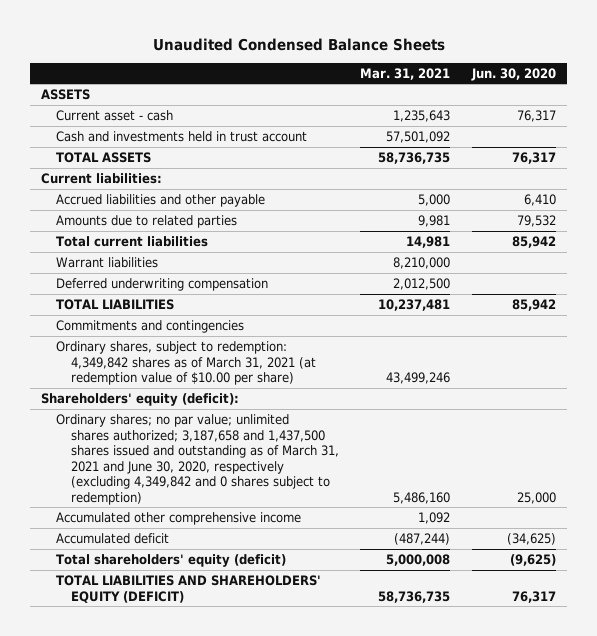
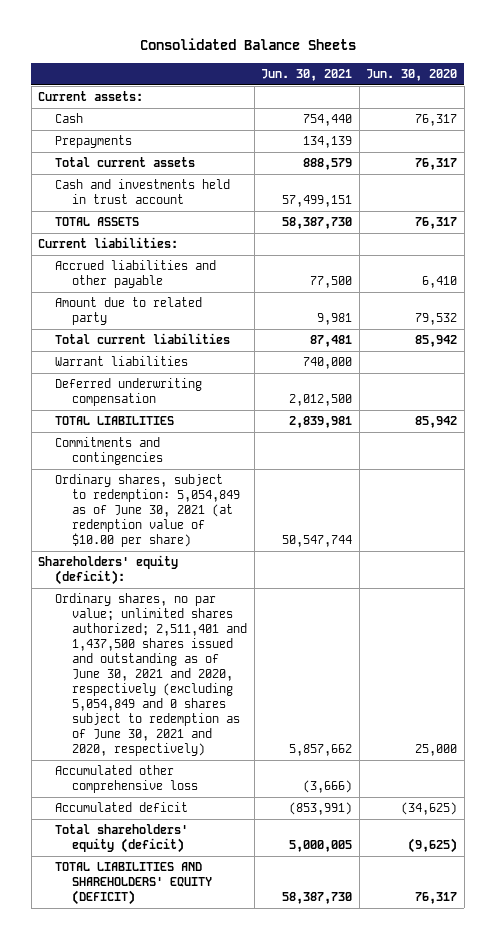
- Unaudited Condensed Balance Sheets
+ Consolidated Balance Sheets
- | Mar. 31, 2021 | Jun. 30, 2020
+ | Jun. 30, 2021 | Jun. 30, 2020
- ASSETS
- Current asset - cash | 1,235,643 | 76,317
+ Current assets:
+ Cash | 754,440 | 76,317
+ Prepayments | 134,139 |
+ Total current assets | 888,579 | 76,317
- Amounts due to related parties | 9,981 | 79,532
+ Amount due to related party | 9,981 | 79,532
- Ordinary shares, subject to redemption: 4,349,842 shares as of March 31, 2021 (at redemption value of $10.00 per share) | 43,499,246 |
+ Ordinary shares, subject to redemption: 5,054,849 as of June 30, 2021 (at redemption value of $10.00 per share) | 50,547,744 |
- Ordinary shares; no par value; unlimited shares authorized; 3,187,658 and 1,437,500 shares issued and outstanding as of March 31, 2021 and June 30, 2020, respectively (excluding 4,349,842 and 0 shares subject to redemption) | 5,486,160 | 25,000
- Accumulated other comprehensive income | 1,092 |
+ Ordinary shares, no par value; unlimited shares authorized; 2,511,401 and 1,437,500 shares issued and outstanding as of June 30, 2021 and 2020, respectively (excluding 5,054,849 and 0 shares subject to redemption as of June 30, 2021 and 2020, respectively) | 5,857,662 | 25,000
+ Accumulated other comprehensive loss | (3,666) |

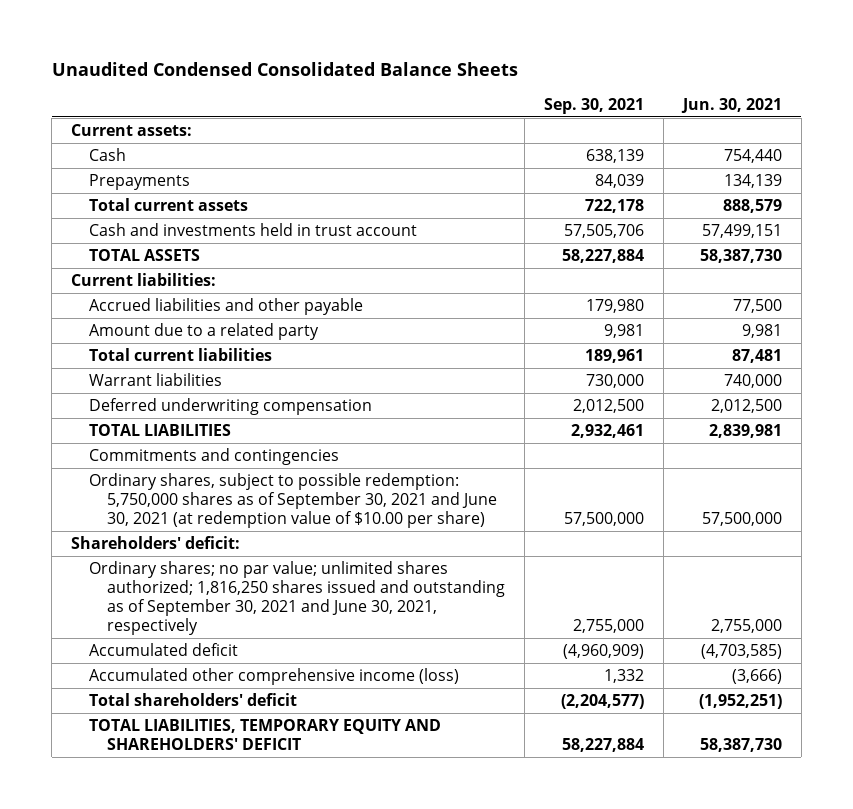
- Consolidated Balance Sheets
+ Unaudited Condensed Consolidated Balance Sheets
- | Jun. 30, 2021 | Jun. 30, 2020
+ | Sep. 30, 2021 | Jun. 30, 2021
- Amount due to related party | 9,981 | 79,532
+ Amount due to a related party | 9,981 | 9,981
- Ordinary shares, subject to redemption: 5,054,849 as of June 30, 2021 (at redemption value of $10.00 per share) | 50,547,744 |
- Shareholders' equity (deficit):
- Ordinary shares, no par value; unlimited shares authorized; 2,511,401 and 1,437,500 shares issued and outstanding as of June 30, 2021 and 2020, respectively (excluding 5,054,849 and 0 shares subject to redemption as of June 30, 2021 and 2020, respectively) | 5,857,662 | 25,000
- Accumulated other comprehensive loss | (3,666) |
- Accumulated deficit | (853,991) | (34,625)
- Total shareholders' equity (deficit) | 5,000,005 | (9,625)
- TOTAL LIABILITIES AND SHAREHOLDERS' EQUITY (DEFICIT) | 58,387,730 | 76,317
+ Ordinary shares, subject to possible redemption: 5,750,000 shares as of September 30, 2021 and June 30, 2021 (at redemption value of $10.00 per share) | 57,500,000 | 57,500,000
+ Shareholders' deficit:
+ Ordinary shares; no par value; unlimited shares authorized; 1,816,250 shares issued and outstanding as of September 30, 2021 and June 30, 2021, respectively | 2,755,000 | 2,755,000
+ Accumulated deficit | (4,960,909) | (4,703,585)
+ Accumulated other comprehensive income (loss) | 1,332 | (3,666)
+ Total shareholders' deficit | (2,204,577) | (1,952,251)
+ TOTAL LIABILITIES, TEMPORARY EQUITY AND SHAREHOLDERS' DEFICIT | 58,227,884 | 58,387,730

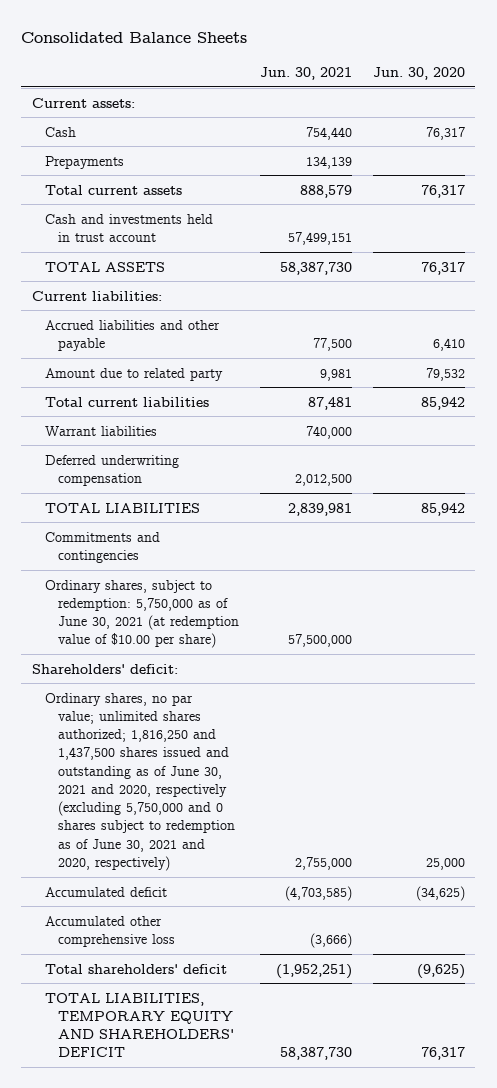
- Unaudited Condensed Consolidated Balance Sheets
+ Consolidated Balance Sheets
- | Sep. 30, 2021 | Jun. 30, 2021
+ | Jun. 30, 2021 | Jun. 30, 2020
- Amount due to a related party | 9,981 | 9,981
+ Amount due to related party | 9,981 | 79,532
- Ordinary shares, subject to possible redemption: 5,750,000 shares as of September 30, 2021 and June 30, 2021 (at redemption value of $10.00 per share) | 57,500,000 | 57,500,000
+ Ordinary shares, subject to redemption: 5,750,000 as of June 30, 2021 (at redemption value of $10.00 per share) | 57,500,000 |
- Ordinary shares; no par value; unlimited shares authorized; 1,816,250 shares issued and outstanding as of September 30, 2021 and June 30, 2021, respectively | 2,755,000 | 2,755,000
+ Ordinary shares, no par value; unlimited shares authorized; 1,816,250 and 1,437,500 shares issued and outstanding as of June 30, 2021 and 2020, respectively (excluding 5,750,000 and 0 shares subject to redemption as of June 30, 2021 and 2020, respectively) | 2,755,000 | 25,000
- Accumulated other comprehensive income (loss) | 1,332 | (3,666)
+ Accumulated other comprehensive loss | (3,666) |

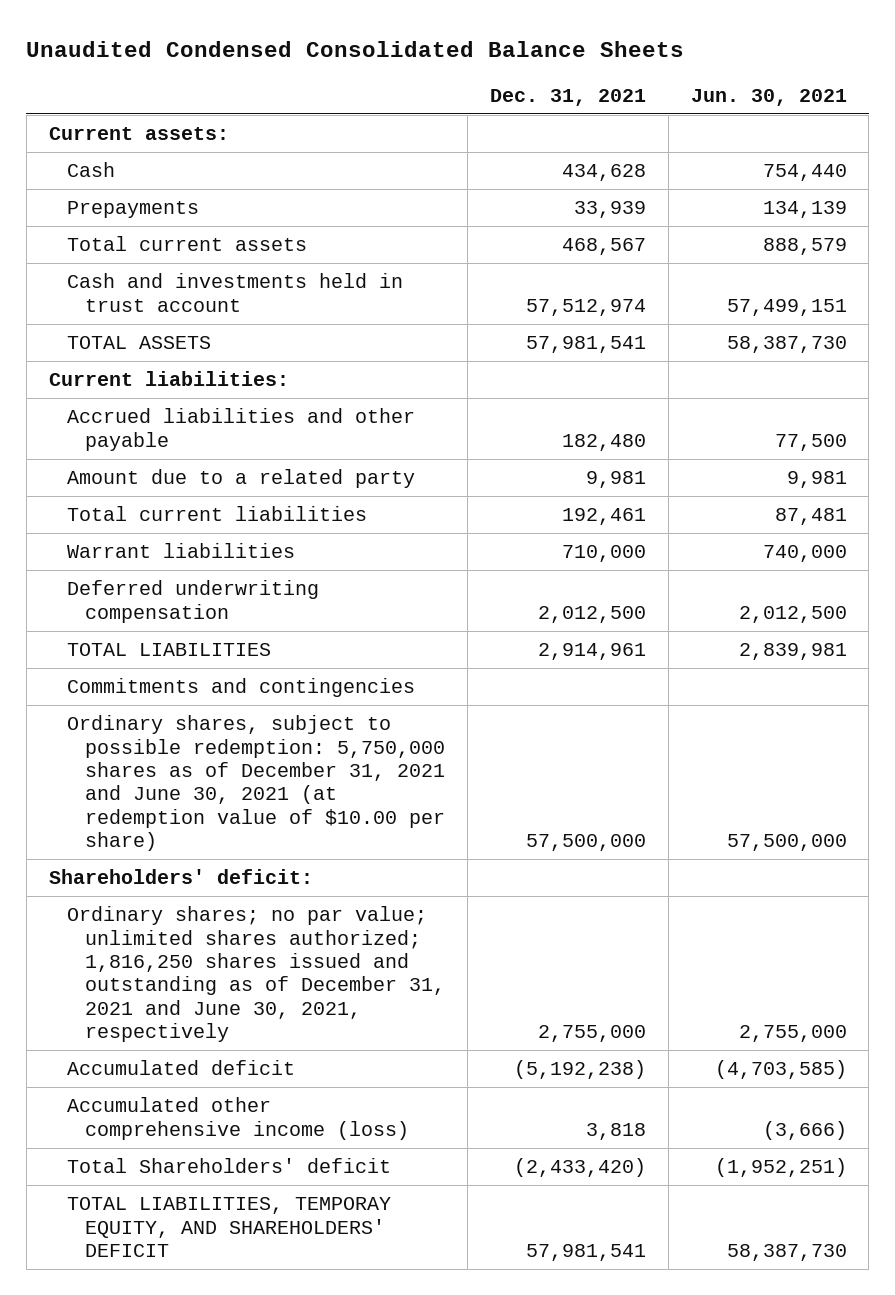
- Consolidated Balance Sheets
+ Unaudited Condensed Consolidated Balance Sheets
- | Jun. 30, 2021 | Jun. 30, 2020
+ | Dec. 31, 2021 | Jun. 30, 2021
- Amount due to related party | 9,981 | 79,532
+ Amount due to a related party | 9,981 | 9,981
- Ordinary shares, subject to redemption: 5,750,000 as of June 30, 2021 (at redemption value of $10.00 per share) | 57,500,000 |
+ Ordinary shares, subject to possible redemption: 5,750,000 shares as of December 31, 2021 and June 30, 2021 (at redemption value of $10.00 per share) | 57,500,000 | 57,500,000
- Ordinary shares, no par value; unlimited shares authorized; 1,816,250 and 1,437,500 shares issued and outstanding as of June 30, 2021 and 2020, respectively (excluding 5,750,000 and 0 shares subject to redemption as of June 30, 2021 and 2020, respectively) | 2,755,000 | 25,000
+ Ordinary shares; no par value; unlimited shares authorized; 1,816,250 shares issued and outstanding as of December 31, 2021 and June 30, 2021, respectively | 2,755,000 | 2,755,000
- Accumulated other comprehensive loss | (3,666) |
- Total shareholders' deficit | (1,952,251) | (9,625)
- TOTAL LIABILITIES, TEMPORARY EQUITY AND SHAREHOLDERS' DEFICIT | 58,387,730 | 76,317
+ Accumulated other comprehensive income (loss) | 3,818 | (3,666)
+ Total Shareholders' deficit | (2,433,420) | (1,952,251)
+ TOTAL LIABILITIES, TEMPORAY EQUITY, AND SHAREHOLDERS' DEFICIT | 57,981,541 | 58,387,730

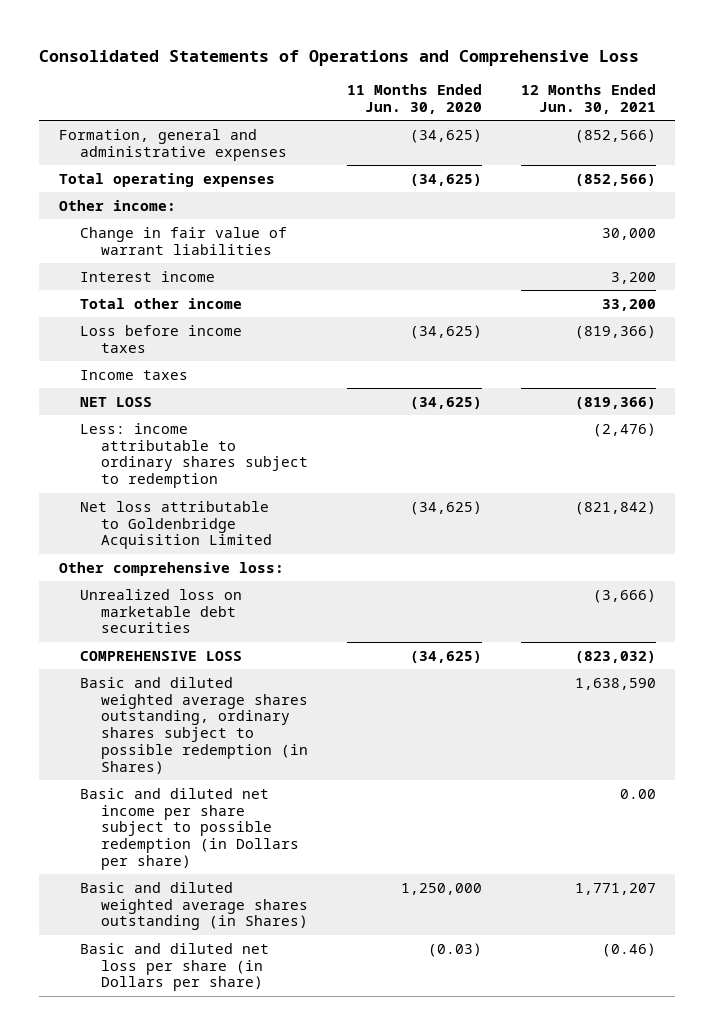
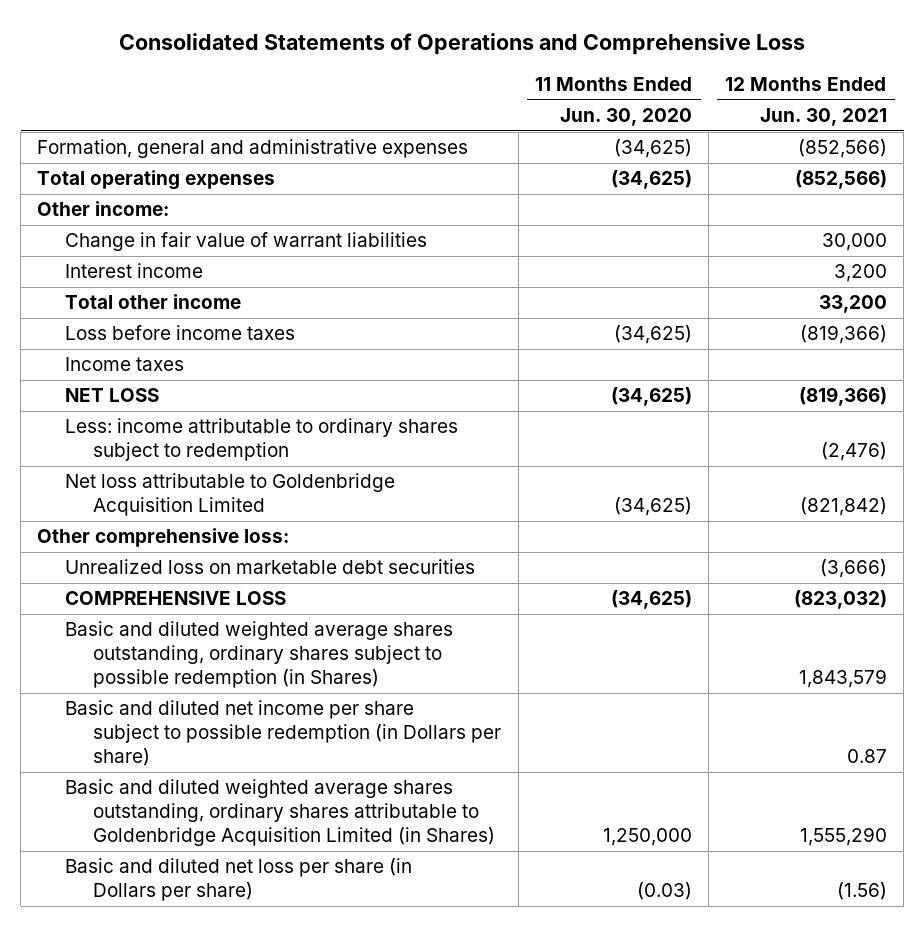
- Basic and diluted weighted average shares outstanding, ordinary shares subject to possible redemption (in Shares) | | 1,638,590
- Basic and diluted net income per share subject to possible redemption (in Dollars per share) | | 0.00
- Basic and diluted weighted average shares outstanding (in Shares) | 1,250,000 | 1,771,207
- Basic and diluted net loss per share (in Dollars per share) | (0.03) | (0.46)
+ Basic and diluted weighted average shares outstanding, ordinary shares subject to possible redemption (in Shares) | | 1,843,579
+ Basic and diluted net income per share subject to possible redemption (in Dollars per share) | | 0.87
+ Basic and diluted weighted average shares outstanding, ordinary shares attributable to Goldenbridge Acquisition Limited (in Shares) | 1,250,000 | 1,555,290
+ Basic and diluted net loss per share (in Dollars per share) | (0.03) | (1.56)

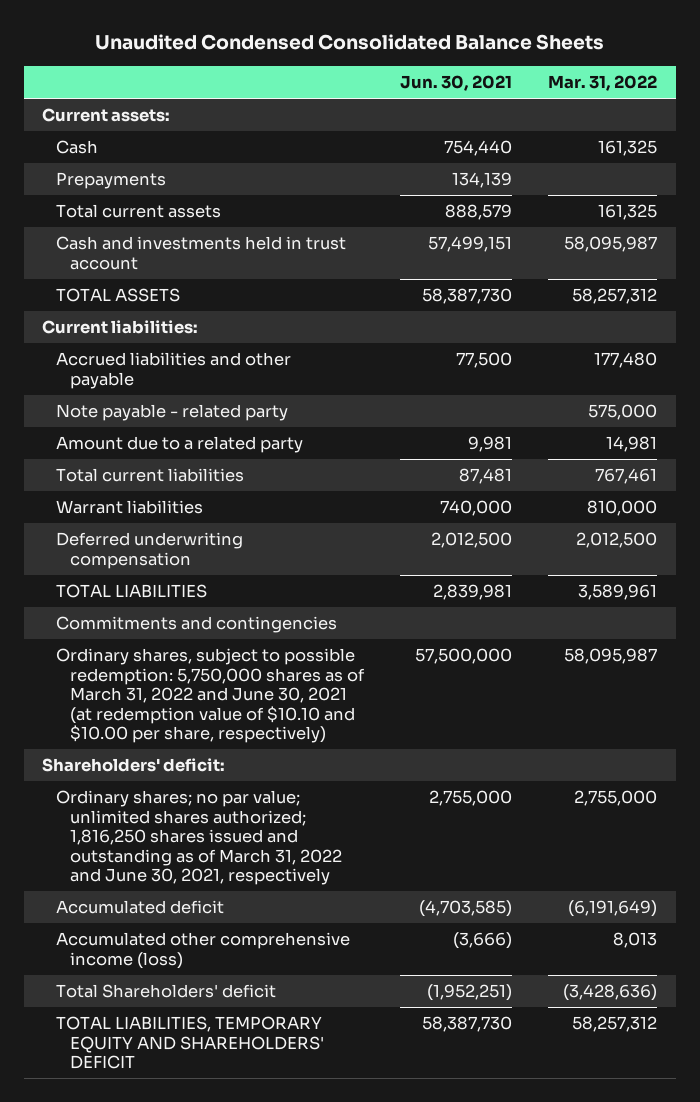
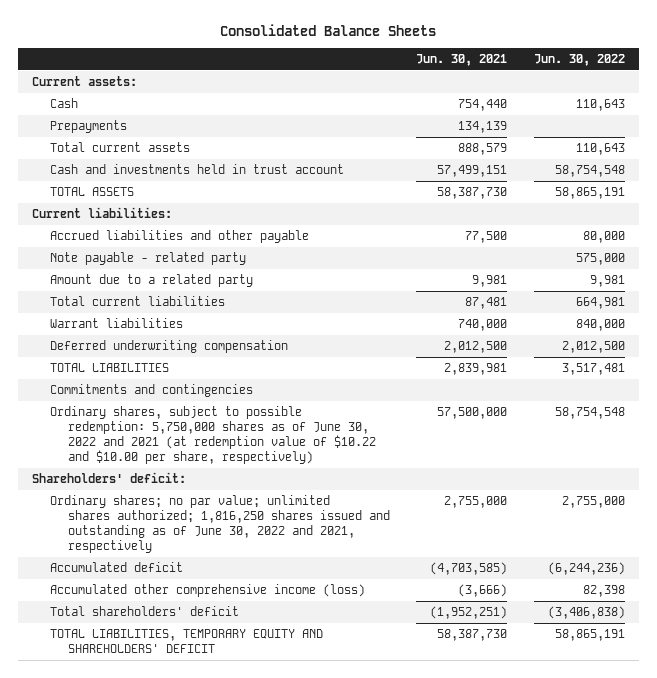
- Unaudited Condensed Consolidated Balance Sheets
+ Consolidated Balance Sheets
- | Jun. 30, 2021 | Mar. 31, 2022
+ | Jun. 30, 2021 | Jun. 30, 2022
- Ordinary shares, subject to possible redemption: 5,750,000 shares as of March 31, 2022 and June 30, 2021 (at redemption value of $10.10 and $10.00 per share, respectively) | 57,500,000 | 58,095,987
+ Ordinary shares, subject to possible redemption: 5,750,000 shares as of June 30, 2022 and 2021 (at redemption value of $10.22 and $10.00 per share, respectively) | 57,500,000 | 58,754,548
- Ordinary shares; no par value; unlimited shares authorized; 1,816,250 shares issued and outstanding as of March 31, 2022 and June 30, 2021, respectively | 2,755,000 | 2,755,000
+ Ordinary shares; no par value; unlimited shares authorized; 1,816,250 shares issued and outstanding as of June 30, 2022 and 2021, respectively | 2,755,000 | 2,755,000
- Total Shareholders' deficit | (1,952,251) | (3,428,636)
+ Total shareholders' deficit | (1,952,251) | (3,406,838)

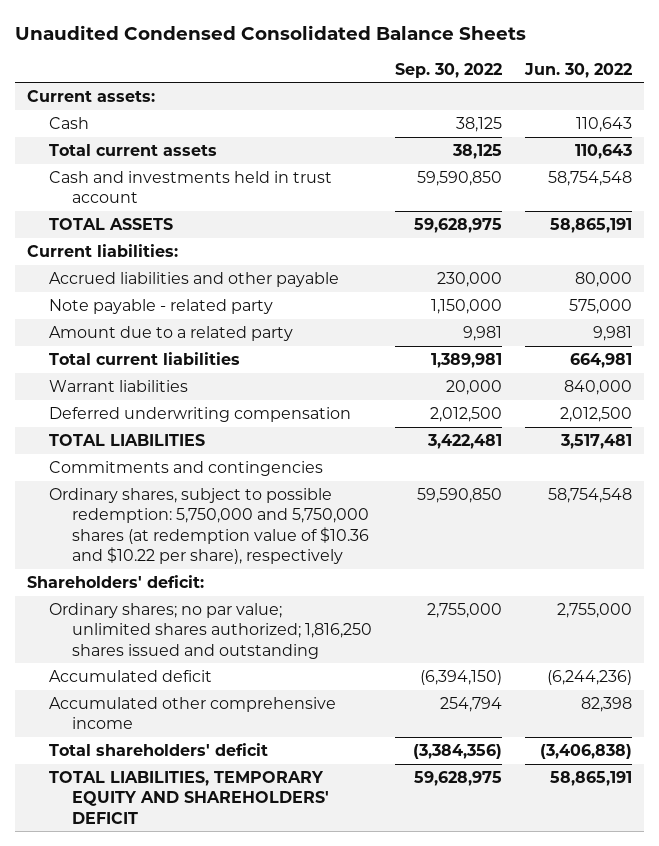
- Consolidated Balance Sheets
+ Unaudited Condensed Consolidated Balance Sheets
- | Jun. 30, 2021 | Jun. 30, 2022
+ | Sep. 30, 2022 | Jun. 30, 2022
- Prepayments | 134,139 |
- Ordinary shares, subject to possible redemption: 5,750,000 shares as of June 30, 2022 and 2021 (at redemption value of $10.22 and $10.00 per share, respectively) | 57,500,000 | 58,754,548
+ Ordinary shares, subject to possible redemption: 5,750,000 and 5,750,000 shares (at redemption value of $10.36 and $10.22 per share), respectively | 59,590,850 | 58,754,548
- Ordinary shares; no par value; unlimited shares authorized; 1,816,250 shares issued and outstanding as of June 30, 2022 and 2021, respectively | 2,755,000 | 2,755,000
+ Ordinary shares; no par value; unlimited shares authorized; 1,816,250 shares issued and outstanding | 2,755,000 | 2,755,000
- Accumulated other comprehensive income (loss) | (3,666) | 82,398
+ Accumulated other comprehensive income | 254,794 | 82,398

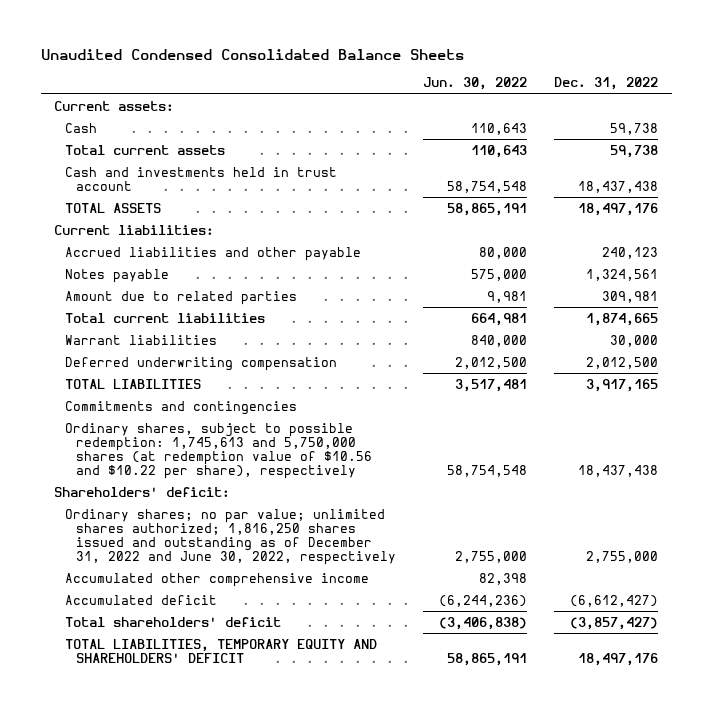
- | Sep. 30, 2022 | Jun. 30, 2022
+ | Jun. 30, 2022 | Dec. 31, 2022
- Note payable - related party | 1,150,000 | 575,000
- Amount due to a related party | 9,981 | 9,981
+ Notes payable | 575,000 | 1,324,561
+ Amount due to related parties | 9,981 | 309,981
- Ordinary shares, subject to possible redemption: 5,750,000 and 5,750,000 shares (at redemption value of $10.36 and $10.22 per share), respectively | 59,590,850 | 58,754,548
+ Ordinary shares, subject to possible redemption: 1,745,613 and 5,750,000 shares (at redemption value of $10.56 and $10.22 per share), respectively | 58,754,548 | 18,437,438
- Ordinary shares; no par value; unlimited shares authorized; 1,816,250 shares issued and outstanding | 2,755,000 | 2,755,000
+ Ordinary shares; no par value; unlimited shares authorized; 1,816,250 shares issued and outstanding as of December 31, 2022 and June 30, 2022, respectively | 2,755,000 | 2,755,000
moved down: Accumulated deficit | (6,244,236) | (6,612,427)

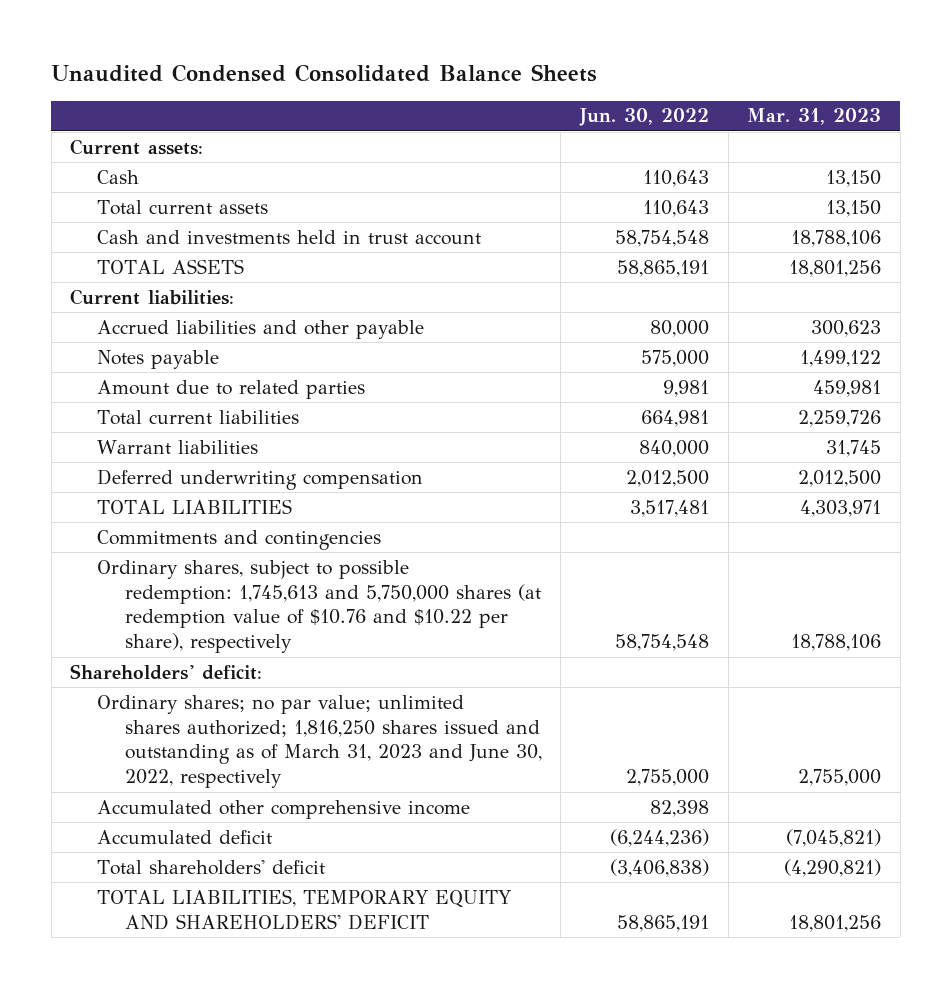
- | Jun. 30, 2022 | Dec. 31, 2022
+ | Jun. 30, 2022 | Mar. 31, 2023
- Ordinary shares, subject to possible redemption: 1,745,613 and 5,750,000 shares (at redemption value of $10.56 and $10.22 per share), respectively | 58,754,548 | 18,437,438
+ Ordinary shares, subject to possible redemption: 1,745,613 and 5,750,000 shares (at redemption value of $10.76 and $10.22 per share), respectively | 58,754,548 | 18,788,106
- Ordinary shares; no par value; unlimited shares authorized; 1,816,250 shares issued and outstanding as of December 31, 2022 and June 30, 2022, respectively | 2,755,000 | 2,755,000
+ Ordinary shares; no par value; unlimited shares authorized; 1,816,250 shares issued and outstanding as of March 31, 2023 and June 30, 2022, respectively | 2,755,000 | 2,755,000

